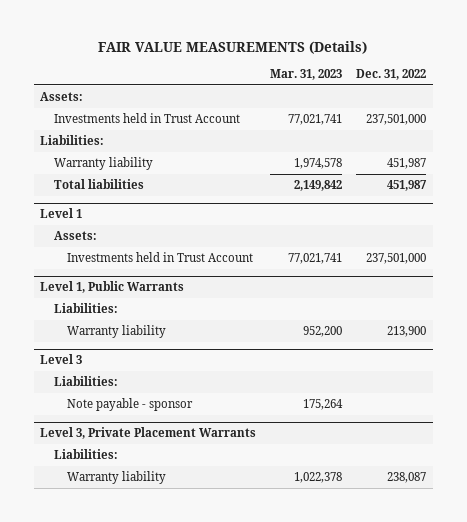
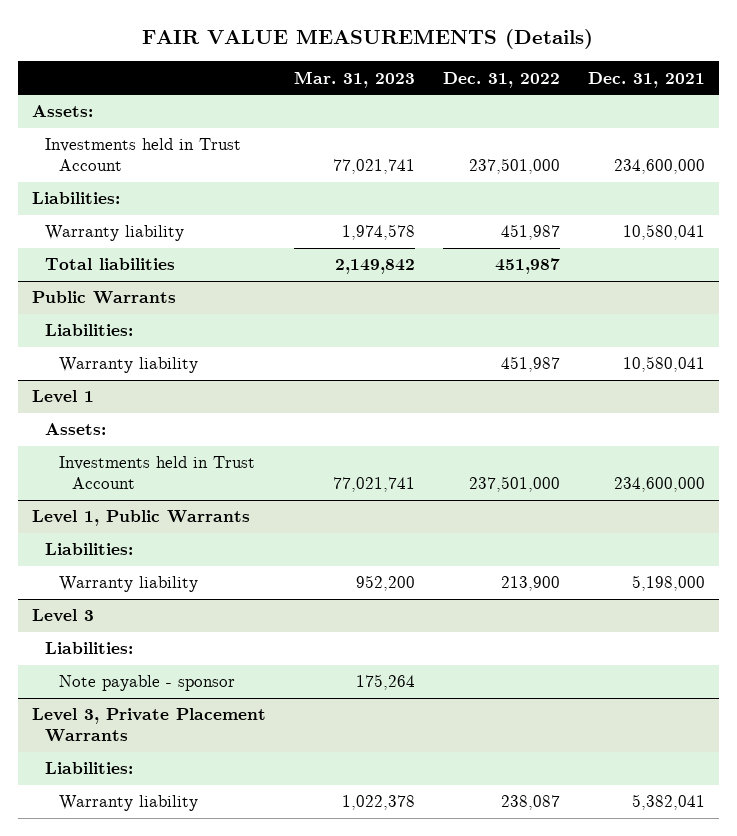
- | Mar. 31, 2023 | Dec. 31, 2022
+ | Mar. 31, 2023 | Dec. 31, 2022 | Dec. 31, 2021
+ Public Warrants
+ Liabilities:
+ Warranty liability | | 451,987 | 10,580,041

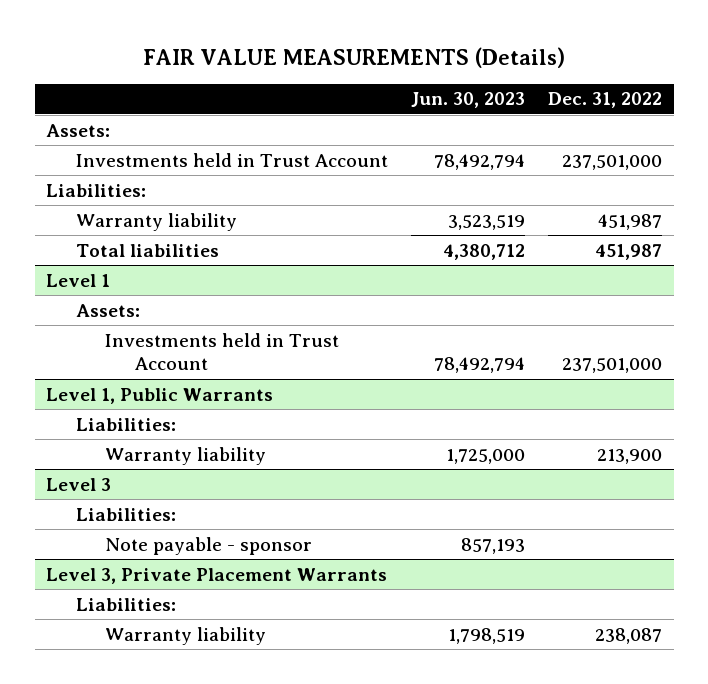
- | Mar. 31, 2023 | Dec. 31, 2022 | Dec. 31, 2021
+ | Jun. 30, 2023 | Dec. 31, 2022
- Public Warrants
- Liabilities:
- Warranty liability | | 451,987 | 10,580,041

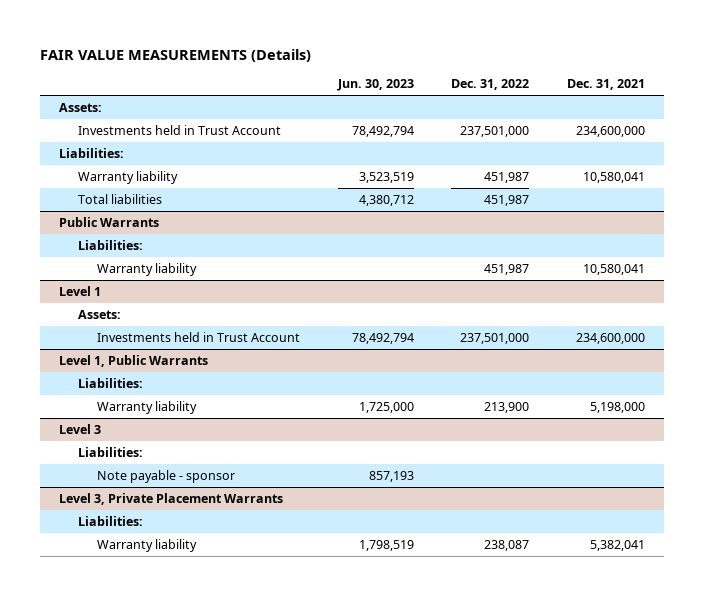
- | Jun. 30, 2023 | Dec. 31, 2022
+ | Jun. 30, 2023 | Dec. 31, 2022 | Dec. 31, 2021
+ Public Warrants
+ Liabilities:
+ Warranty liability | | 451,987 | 10,580,041

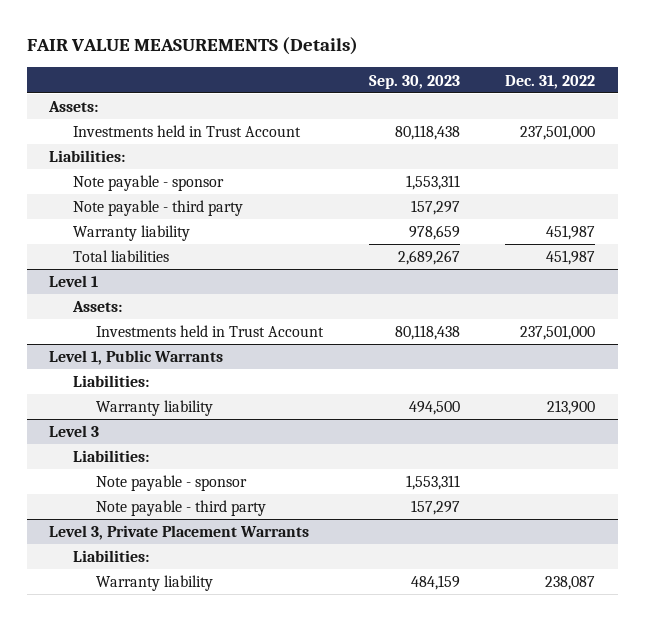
- | Jun. 30, 2023 | Dec. 31, 2022 | Dec. 31, 2021
+ | Sep. 30, 2023 | Dec. 31, 2022
+ Note payable - sponsor | 1,553,311 |
+ Note payable - third party | 157,297 |
- Public Warrants
- Liabilities:
- Warranty liability | | 451,987 | 10,580,041
@ Level 3
+ Note payable - third party | 157,297 |

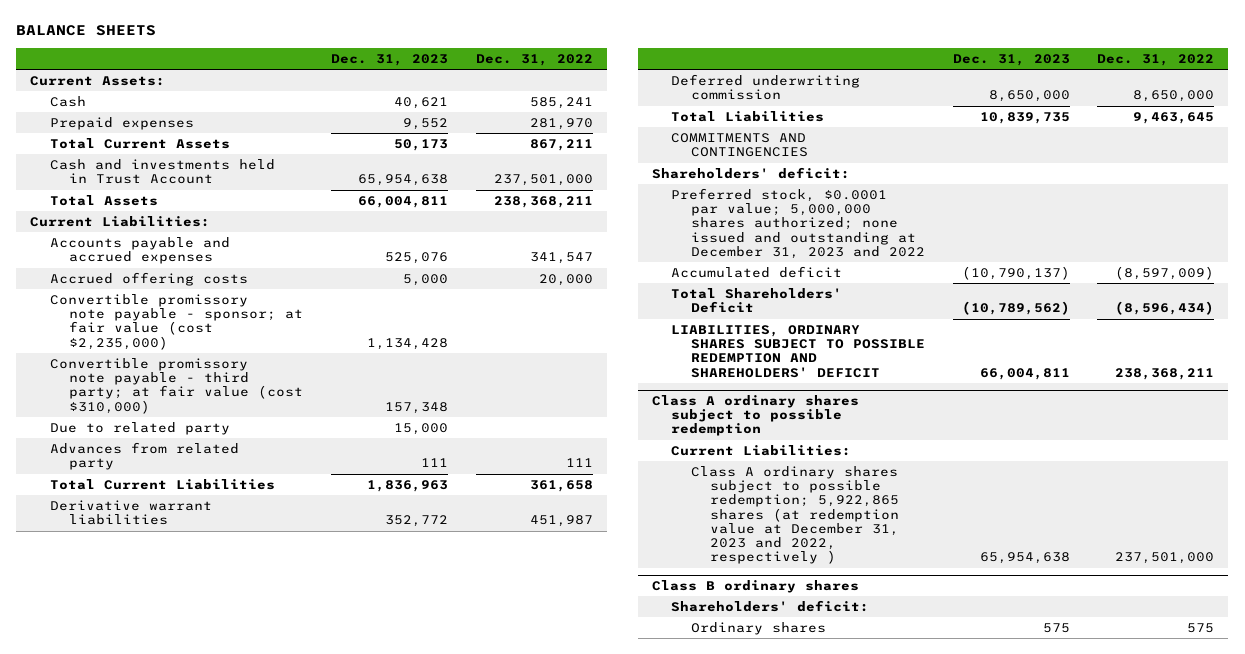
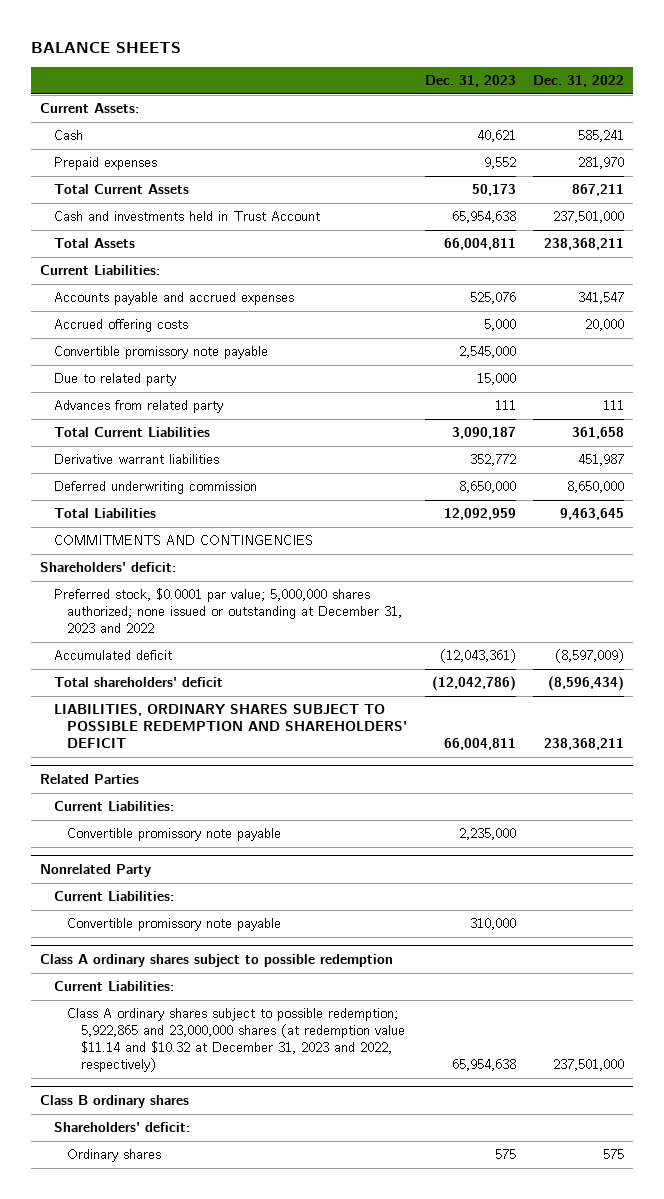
- Convertible promissory note payable - sponsor; at fair value (cost $2,235,000) | 1,134,428 |
- Convertible promissory note payable - third party; at fair value (cost $310,000) | 157,348 |
+ Convertible promissory note payable | 2,545,000 |
- Total Current Liabilities | 1,836,963 | 361,658
+ Total Current Liabilities | 3,090,187 | 361,658
- Total Liabilities | 10,839,735 | 9,463,645
+ Total Liabilities | 12,092,959 | 9,463,645
- Preferred stock, $0.0001 par value; 5,000,000 shares authorized; none issued and outstanding at December 31, 2023 and 2022
- Accumulated deficit | (10,790,137) | (8,597,009)
- Total Shareholders' Deficit | (10,789,562) | (8,596,434)
+ Preferred stock, $0.0001 par value; 5,000,000 shares authorized; none issued or outstanding at December 31, 2023 and 2022
+ Accumulated deficit | (12,043,361) | (8,597,009)
+ Total shareholders' deficit | (12,042,786) | (8,596,434)
+ Related Parties
+ Current Liabilities:
+ Convertible promissory note payable | 2,235,000 |
+ Nonrelated Party
+ Current Liabilities:
+ Convertible promissory note payable | 310,000 |
@ Class A ordinary shares subject to possible redemption
- Class A ordinary shares subject to possible redemption; 5,922,865 shares (at redemption value at December 31, 2023 and 2022, respectively ) | 65,954,638 | 237,501,000
+ Class A ordinary shares subject to possible redemption; 5,922,865 and 23,000,000 shares (at redemption value $11.14 and $10.32 at December 31, 2023 and 2022, respectively) | 65,954,638 | 237,501,000

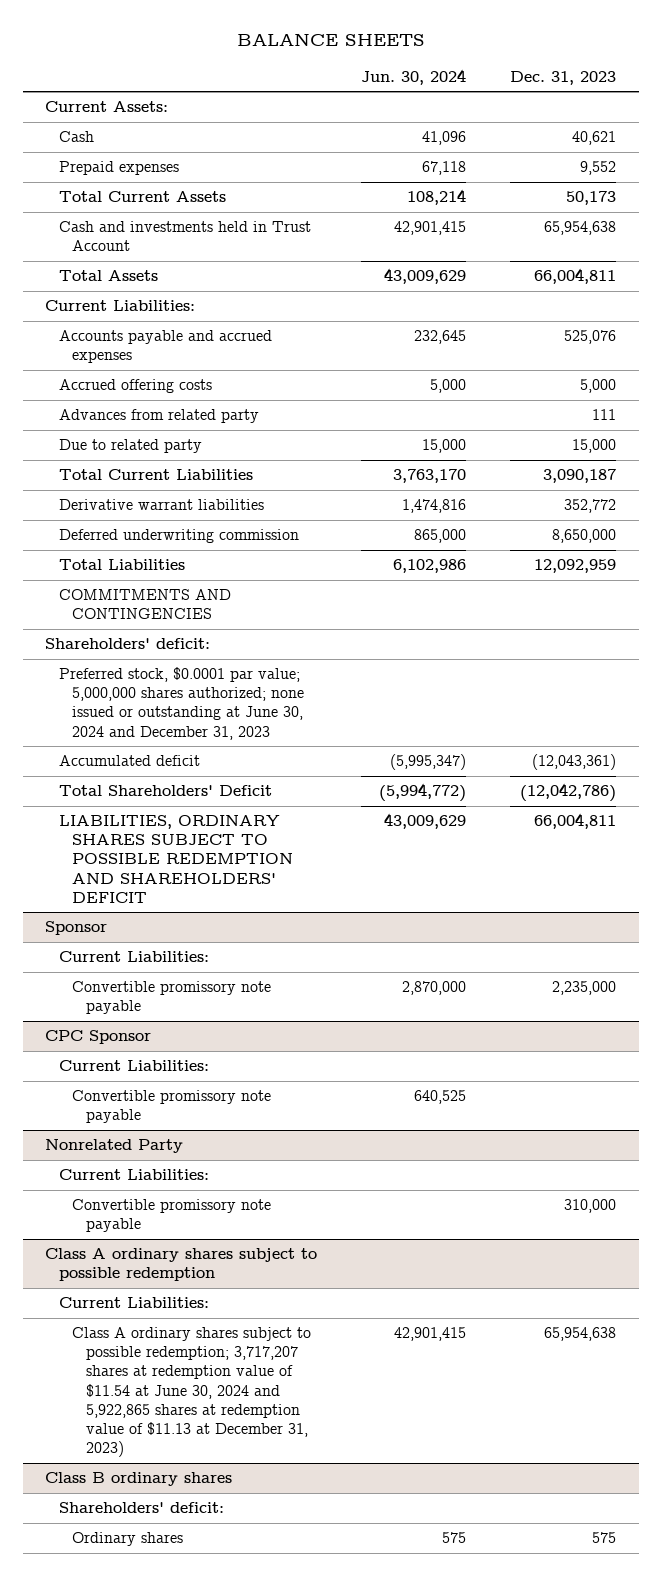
- | Dec. 31, 2023 | Dec. 31, 2022
+ | Jun. 30, 2024 | Dec. 31, 2023
- Convertible promissory note payable | 2,545,000 |
moved down: Due to related party | 15,000 | 15,000
- Preferred stock, $0.0001 par value; 5,000,000 shares authorized; none issued or outstanding at December 31, 2023 and 2022
+ Preferred stock, $0.0001 par value; 5,000,000 shares authorized; none issued or outstanding at June 30, 2024 and December 31, 2023
- Total shareholders' deficit | (12,042,786) | (8,596,434)
+ Total Shareholders' Deficit | (5,994,772) | (12,042,786)
- Related Parties
+ Sponsor
+ CPC Sponsor
+ Current Liabilities:
+ Convertible promissory note payable | 640,525 |
@ Class A ordinary shares subject to possible redemption
- Class A ordinary shares subject to possible redemption; 5,922,865 and 23,000,000 shares (at redemption value $11.14 and $10.32 at December 31, 2023 and 2022, respectively) | 65,954,638 | 237,501,000
+ Class A ordinary shares subject to possible redemption; 3,717,207 shares at redemption value of $11.54 at June 30, 2024 and 5,922,865 shares at redemption value of $11.13 at December 31, 2023) | 42,901,415 | 65,954,638

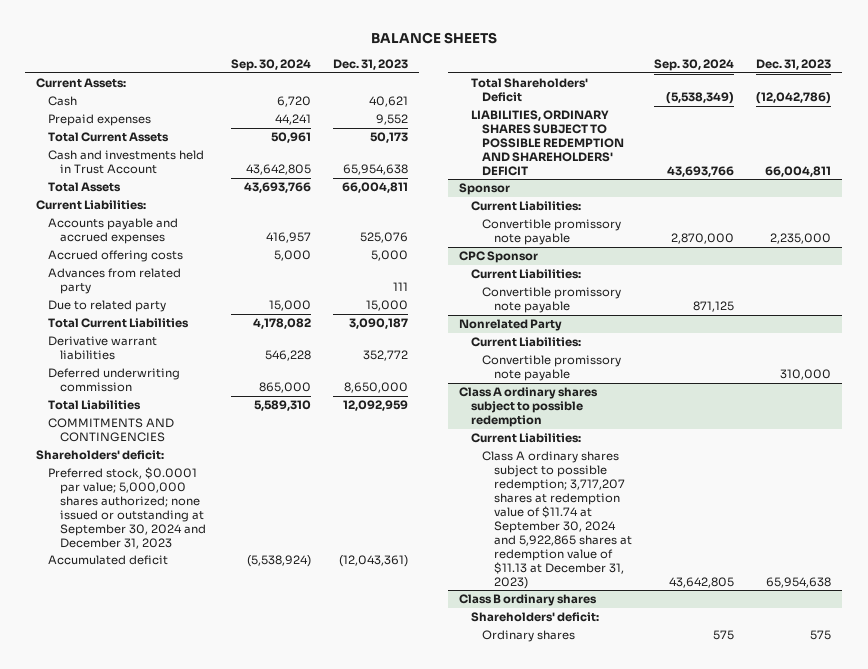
- | Jun. 30, 2024 | Dec. 31, 2023
+ | Sep. 30, 2024 | Dec. 31, 2023
- Preferred stock, $0.0001 par value; 5,000,000 shares authorized; none issued or outstanding at June 30, 2024 and December 31, 2023
+ Preferred stock, $0.0001 par value; 5,000,000 shares authorized; none issued or outstanding at September 30, 2024 and December 31, 2023
@ Class A ordinary shares subject to possible redemption
- Class A ordinary shares subject to possible redemption; 3,717,207 shares at redemption value of $11.54 at June 30, 2024 and 5,922,865 shares at redemption value of $11.13 at December 31, 2023) | 42,901,415 | 65,954,638
+ Class A ordinary shares subject to possible redemption; 3,717,207 shares at redemption value of $11.74 at September 30, 2024 and 5,922,865 shares at redemption value of $11.13 at December 31, 2023) | 43,642,805 | 65,954,638

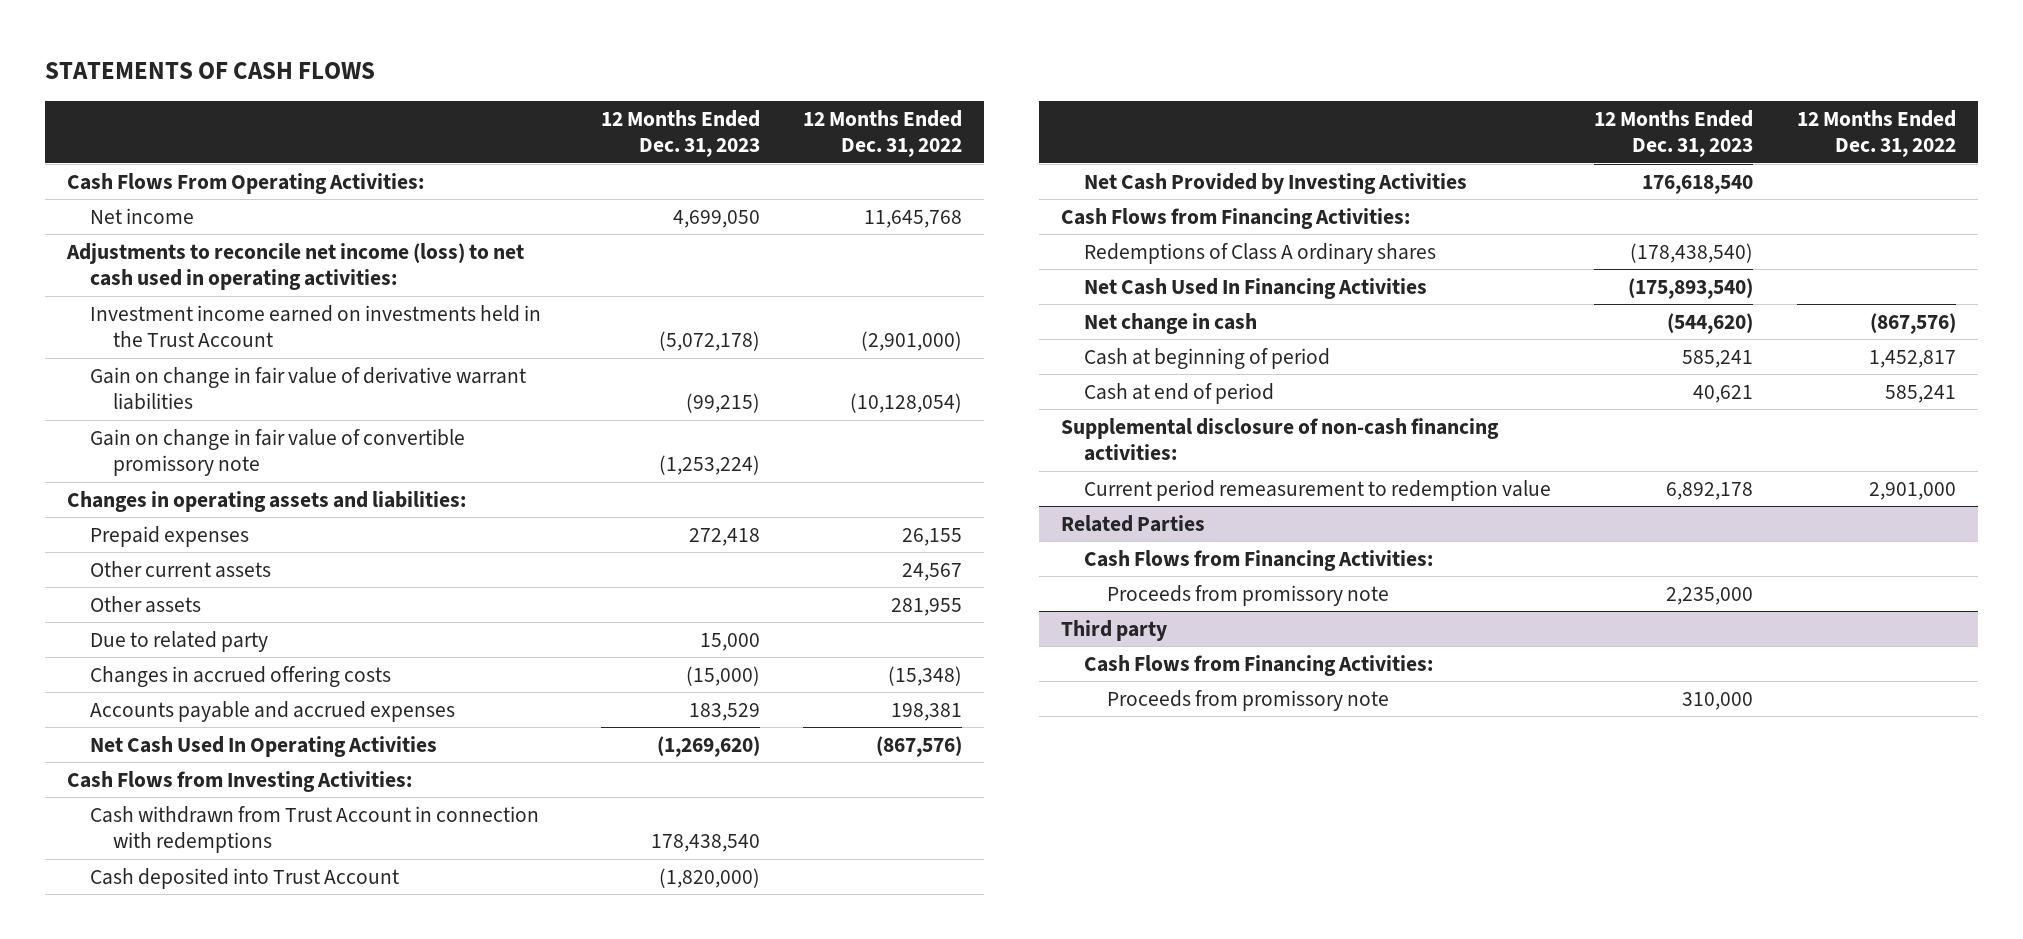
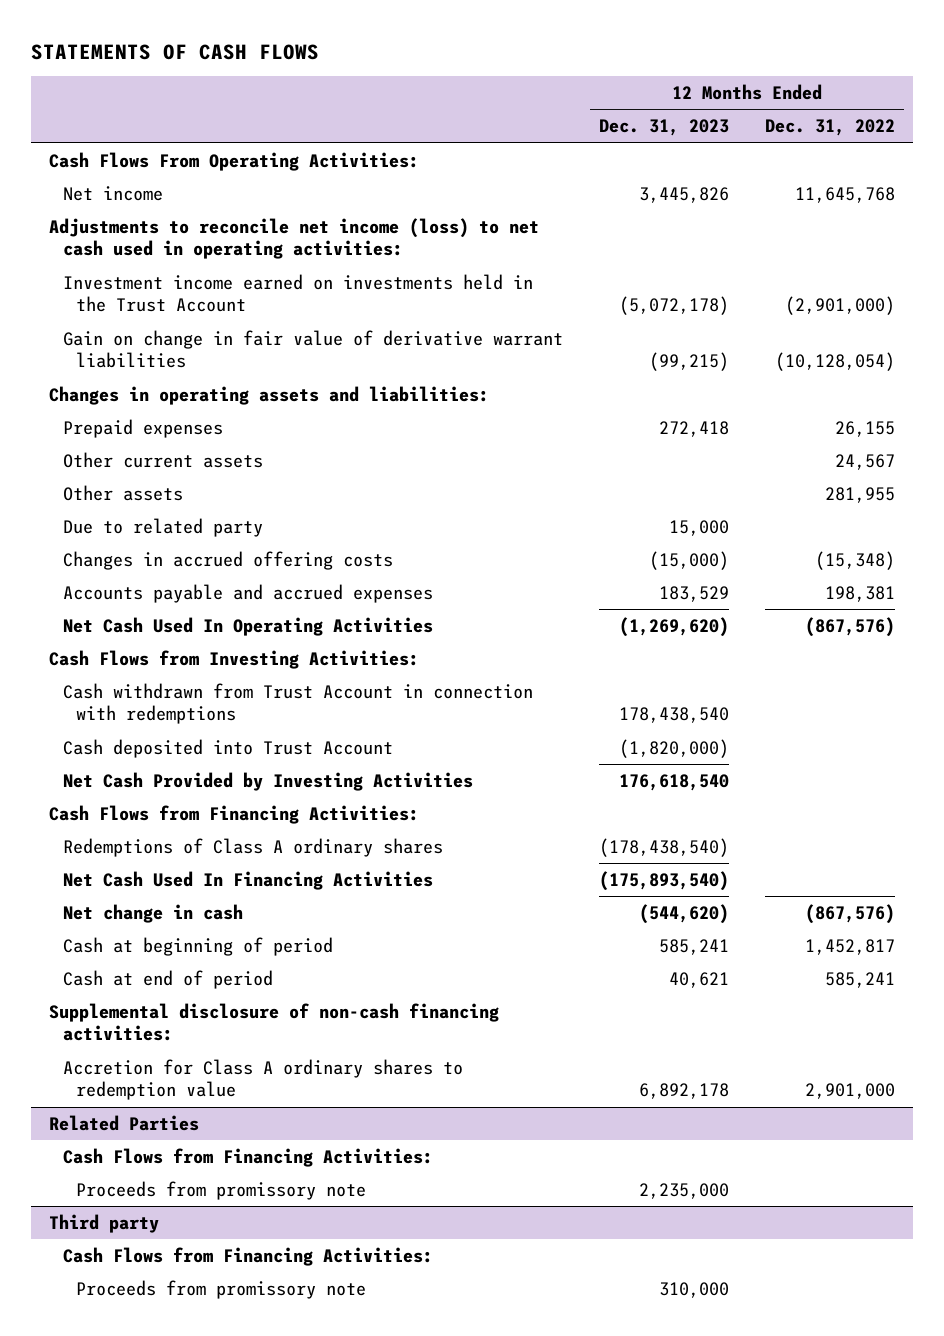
- Net income | 4,699,050 | 11,645,768
+ Net income | 3,445,826 | 11,645,768
- Gain on change in fair value of convertible promissory note | (1,253,224) |
- Current period remeasurement to redemption value | 6,892,178 | 2,901,000
+ Accretion for Class A ordinary shares to redemption value | 6,892,178 | 2,901,000

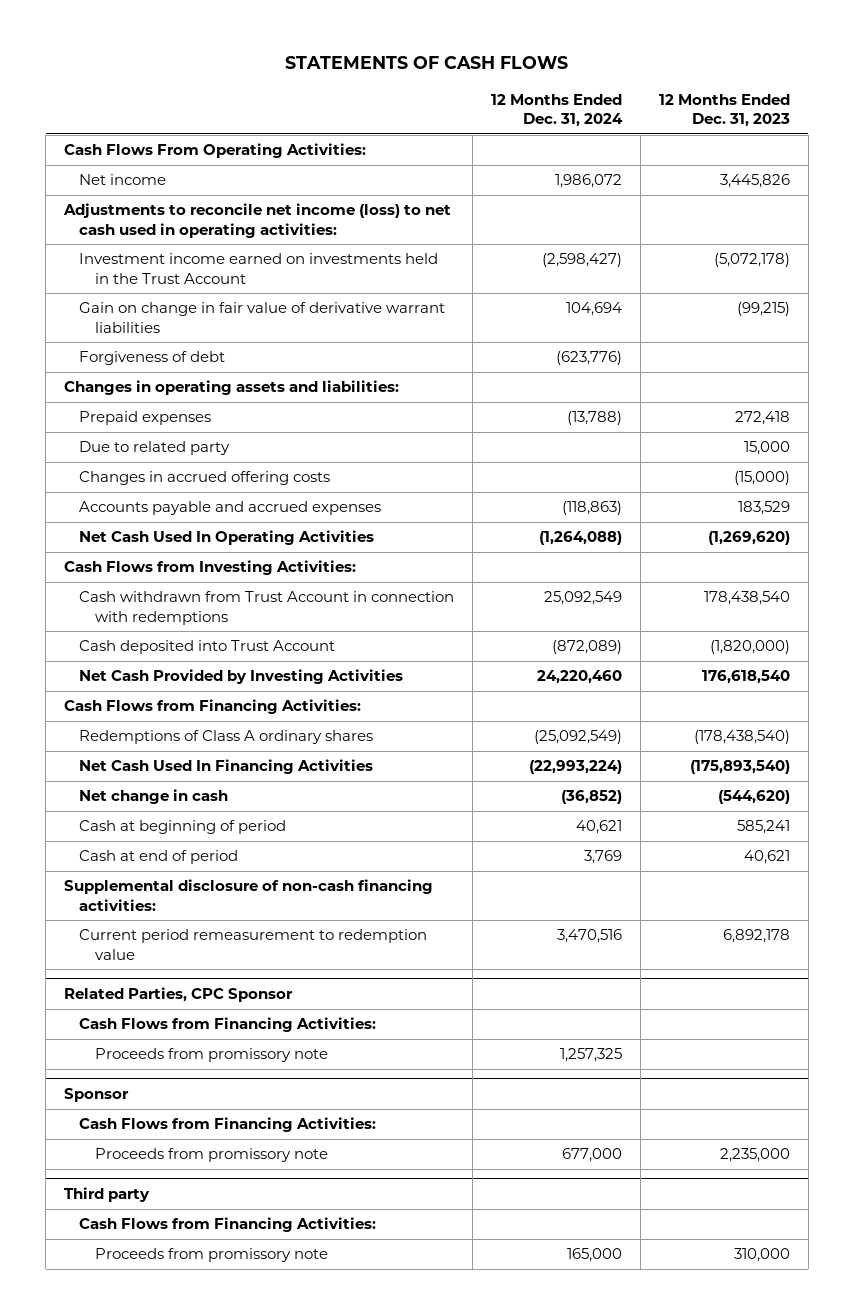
- | 12 Months Ended Dec. 31, 2023 | 12 Months Ended Dec. 31, 2022
+ | 12 Months Ended Dec. 31, 2024 | 12 Months Ended Dec. 31, 2023
+ Forgiveness of debt | (623,776) |
- Other current assets | | 24,567
- Other assets | | 281,955
- Accretion for Class A ordinary shares to redemption value | 6,892,178 | 2,901,000
- Related Parties
+ Current period remeasurement to redemption value | 3,470,516 | 6,892,178
+ Related Parties, CPC Sponsor
+ Proceeds from promissory note | 1,257,325 |
+ Sponsor
+ Cash Flows from Financing Activities:

